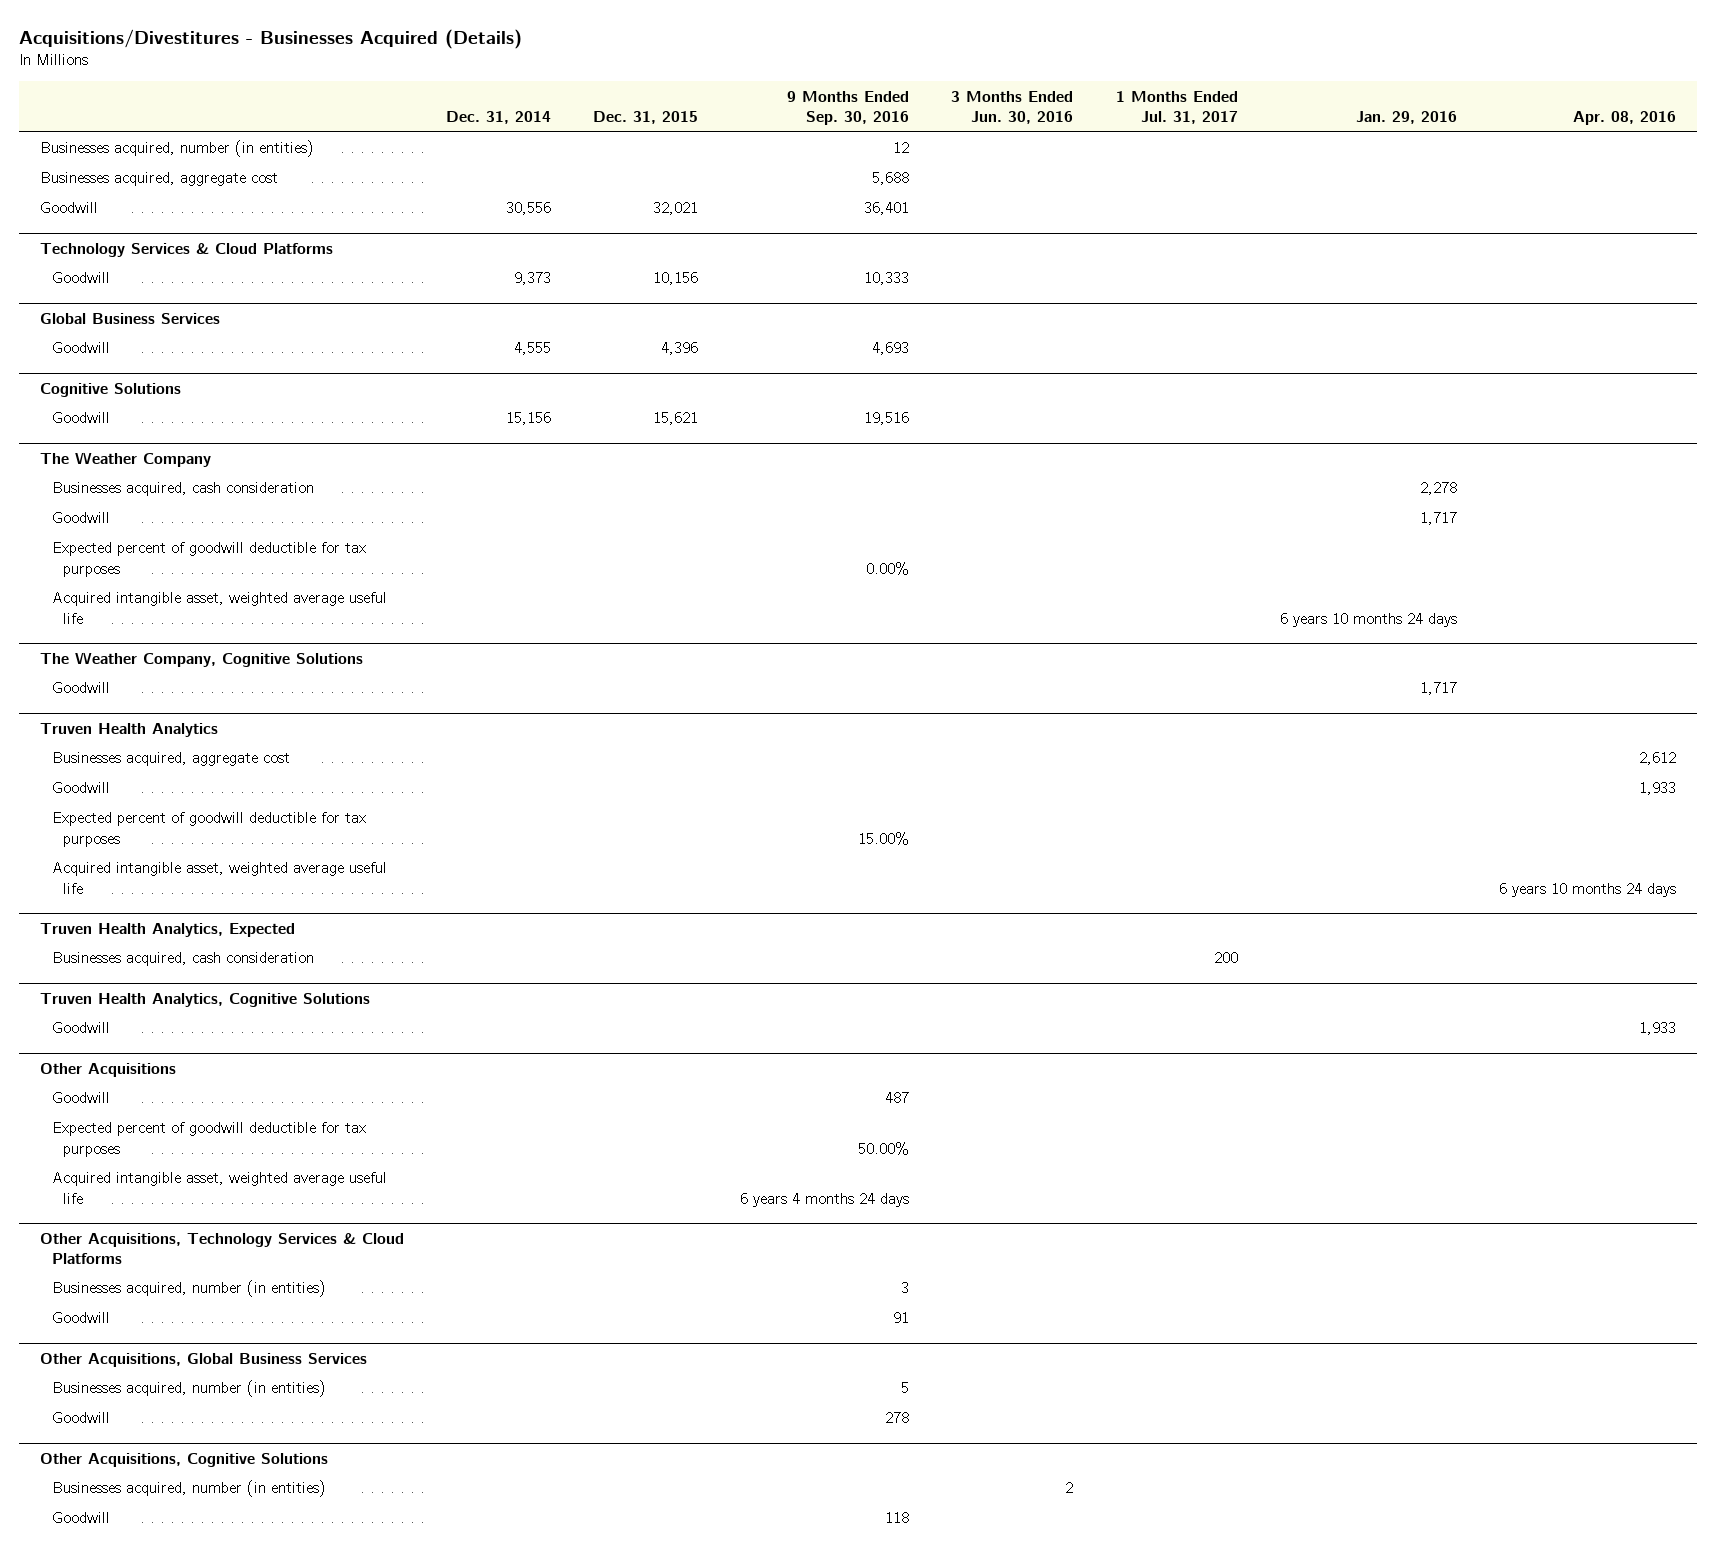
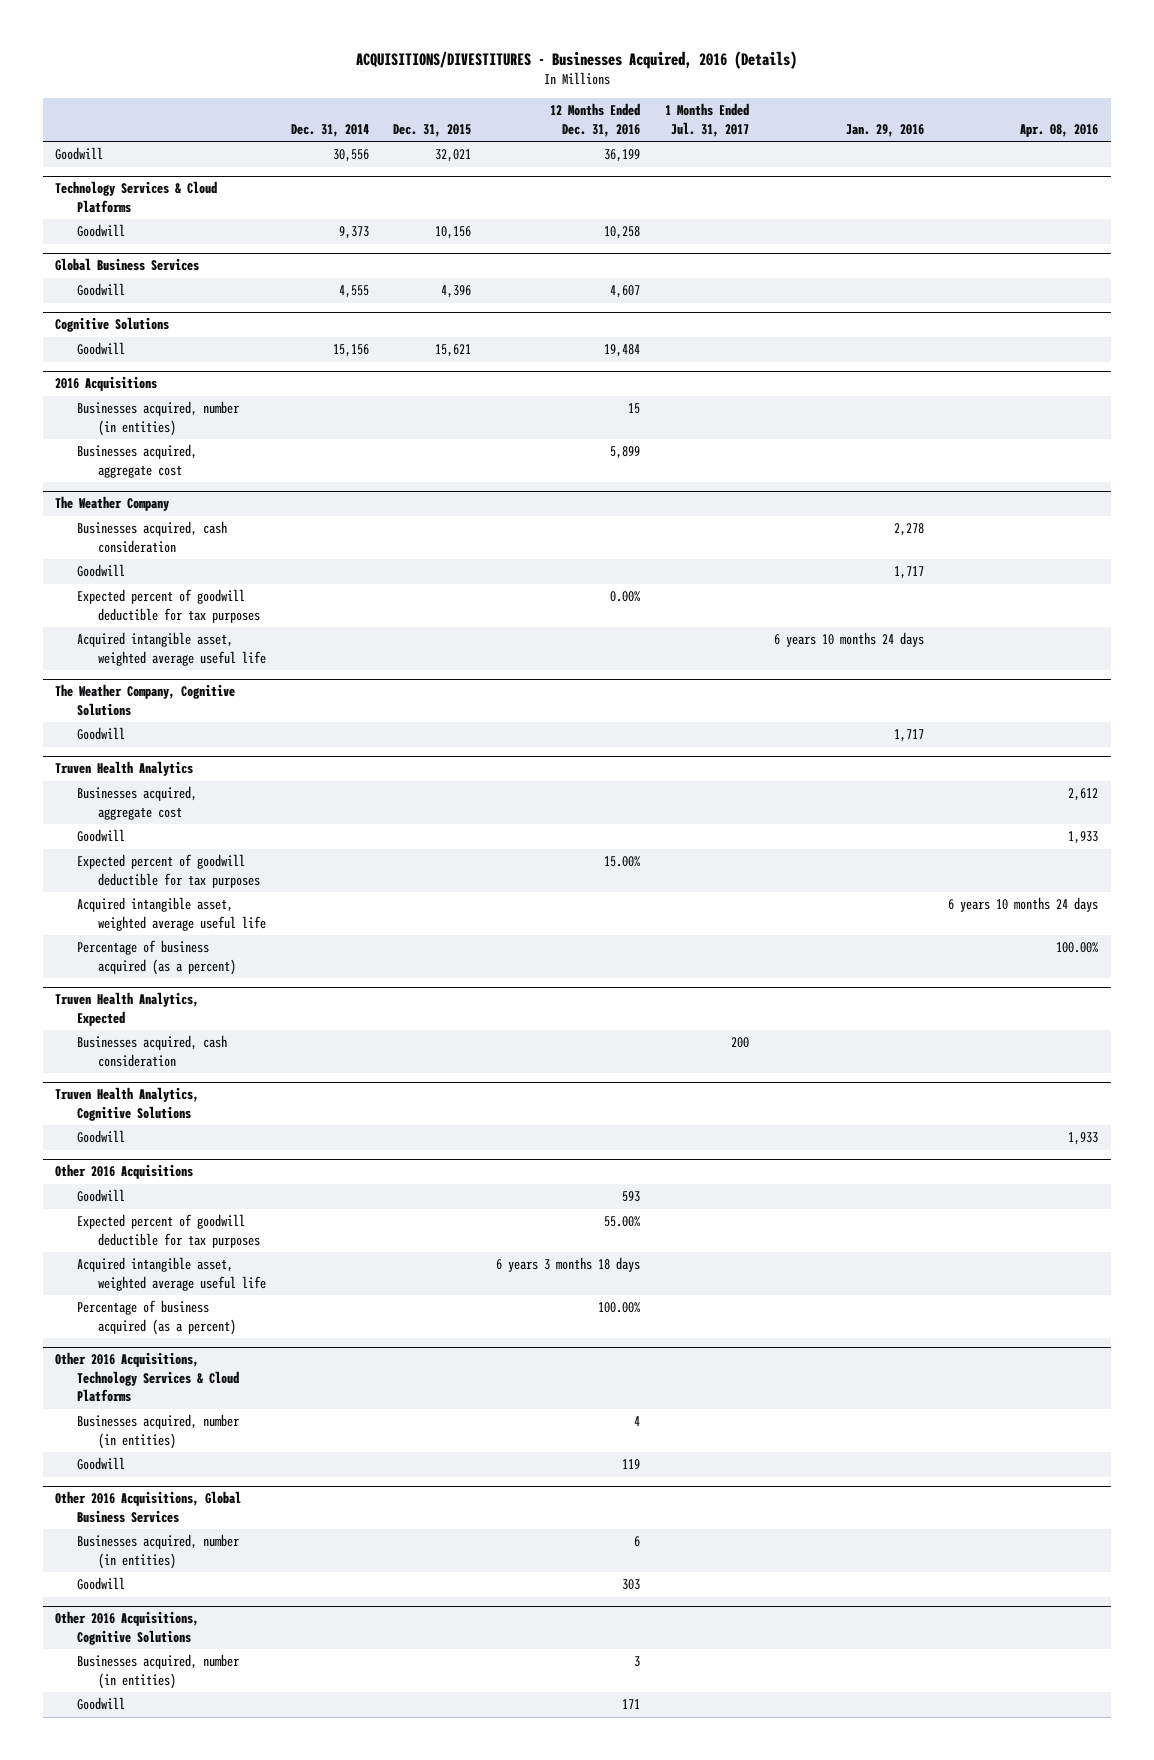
- Acquisitions/Divestitures - Businesses Acquired (Details)
+ ACQUISITIONS/DIVESTITURES - Businesses Acquired, 2016 (Details)
- | Dec. 31, 2014 | Dec. 31, 2015 | 9 Months Ended Sep. 30, 2016 | 3 Months Ended Jun. 30, 2016 | 1 Months Ended Jul. 31, 2017 | Jan. 29, 2016 | Apr. 08, 2016
+ | Dec. 31, 2014 | Dec. 31, 2015 | 12 Months Ended Dec. 31, 2016 | 1 Months Ended Jul. 31, 2017 | Jan. 29, 2016 | Apr. 08, 2016
- Businesses acquired, number (in entities) | | | 12 | | | |
- Businesses acquired, aggregate cost | | | 5,688 | | | |
+ 2016 Acquisitions
+ Businesses acquired, number (in entities) | | | 15 | | |
+ Businesses acquired, aggregate cost | | | 5,899 | | |
@ Truven Health Analytics
+ Percentage of business acquired (as a percent) | | | | | | 100.00%
- Other Acquisitions
- Goodwill | | | 487 | | | |
- Expected percent of goodwill deductible for tax purposes | | | 50.00% | | | |
- Acquired intangible asset, weighted average useful life | | | 6 years 4 months 24 days | | | |
- Other Acquisitions, Technology Services & Cloud Platforms
+ Other 2016 Acquisitions
+ Goodwill | | | 593 | | |
+ Expected percent of goodwill deductible for tax purposes | | | 55.00% | | |
+ Acquired intangible asset, weighted average useful life | | | 6 years 3 months 18 days | | |
+ Percentage of business acquired (as a percent) | | | 100.00% | | |
+ Other 2016 Acquisitions, Technology Services & Cloud Platforms
- Other Acquisitions, Global Business Services
+ Other 2016 Acquisitions, Global Business Services
- Other Acquisitions, Cognitive Solutions
+ Other 2016 Acquisitions, Cognitive Solutions

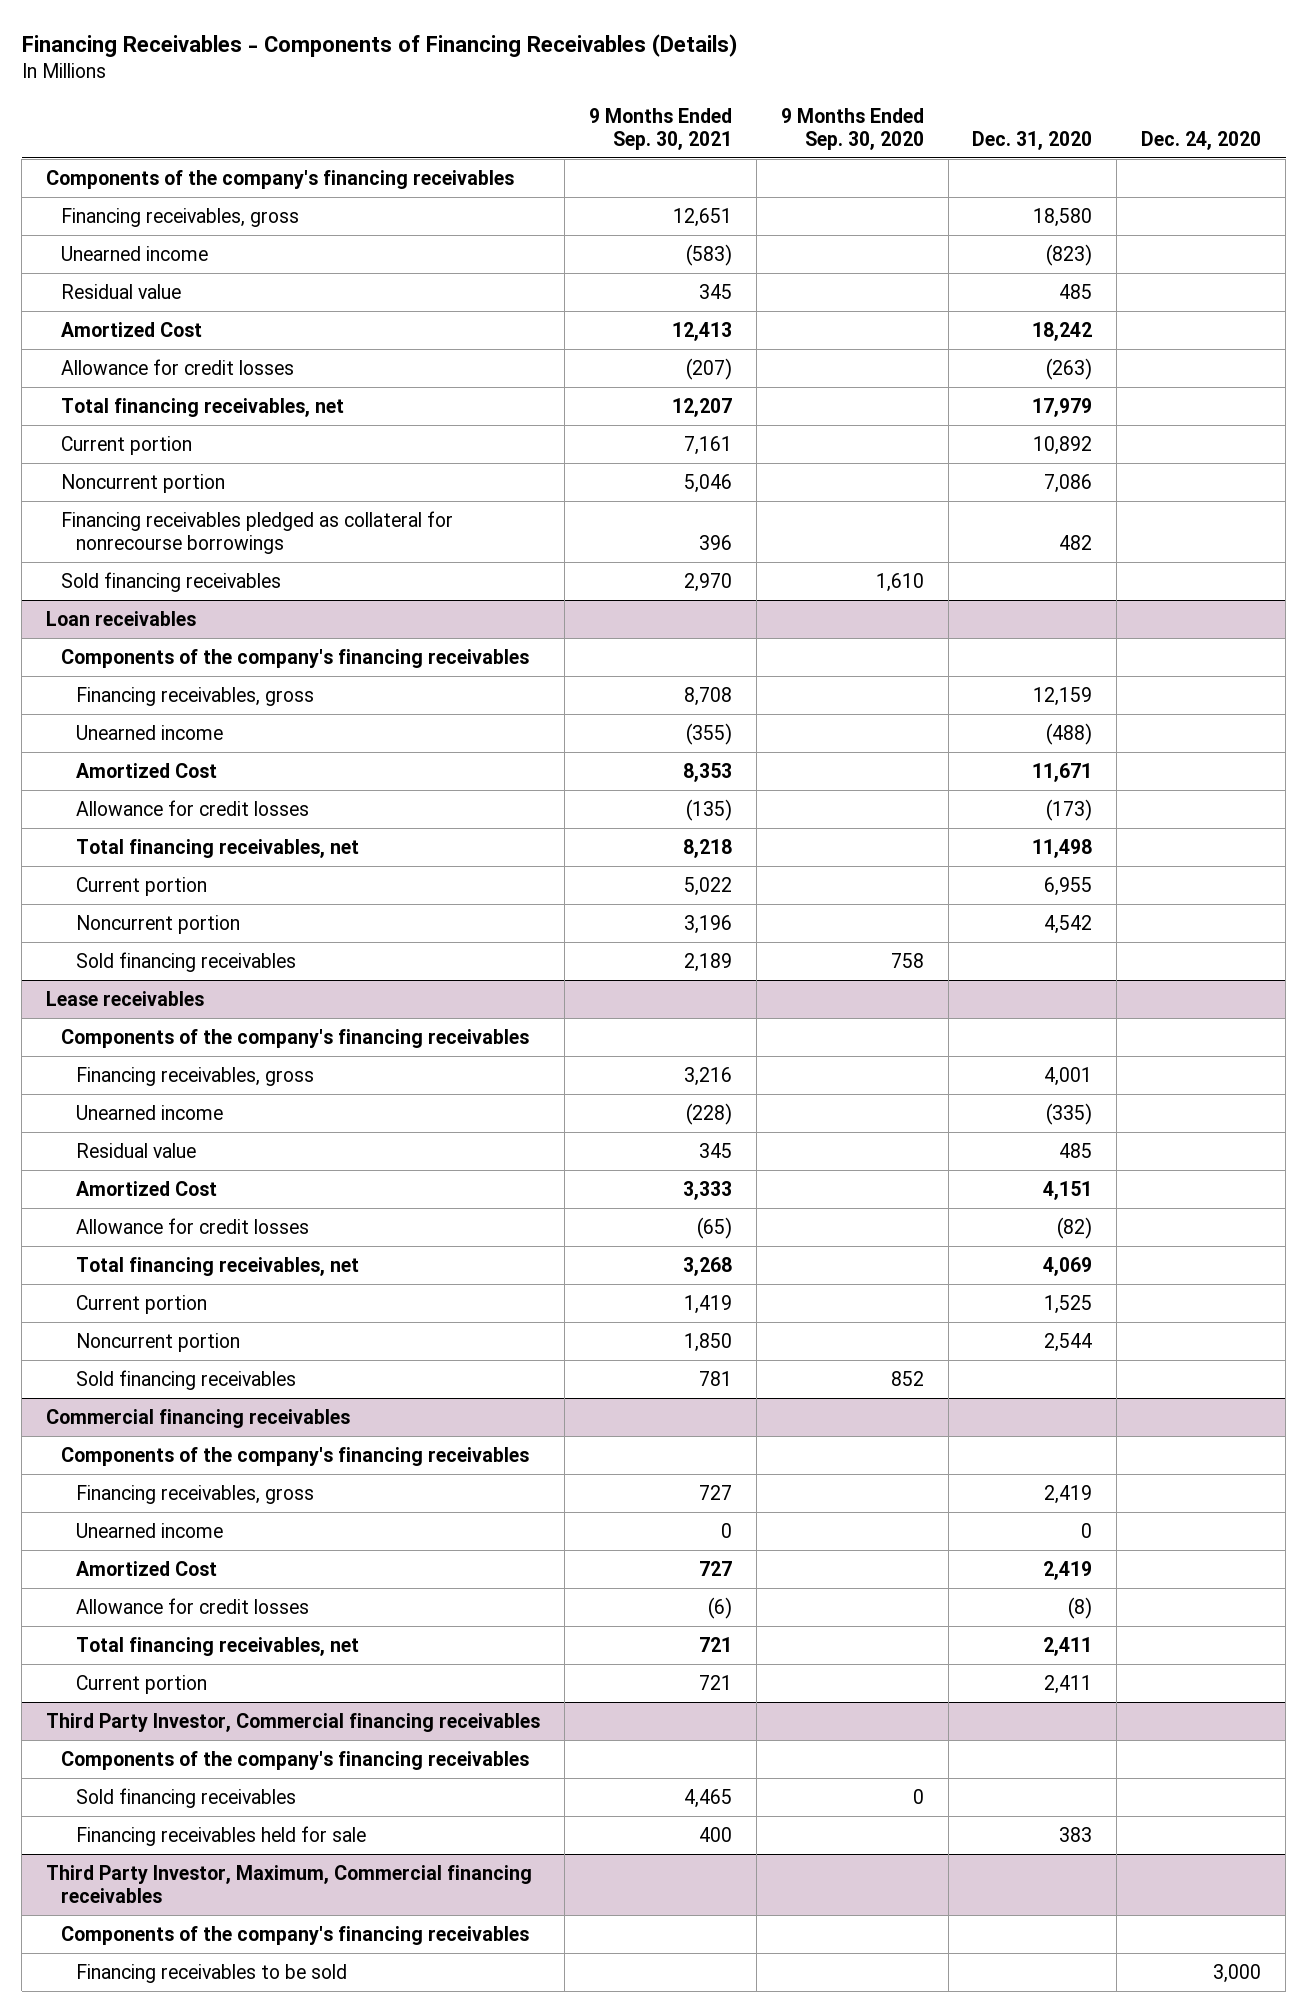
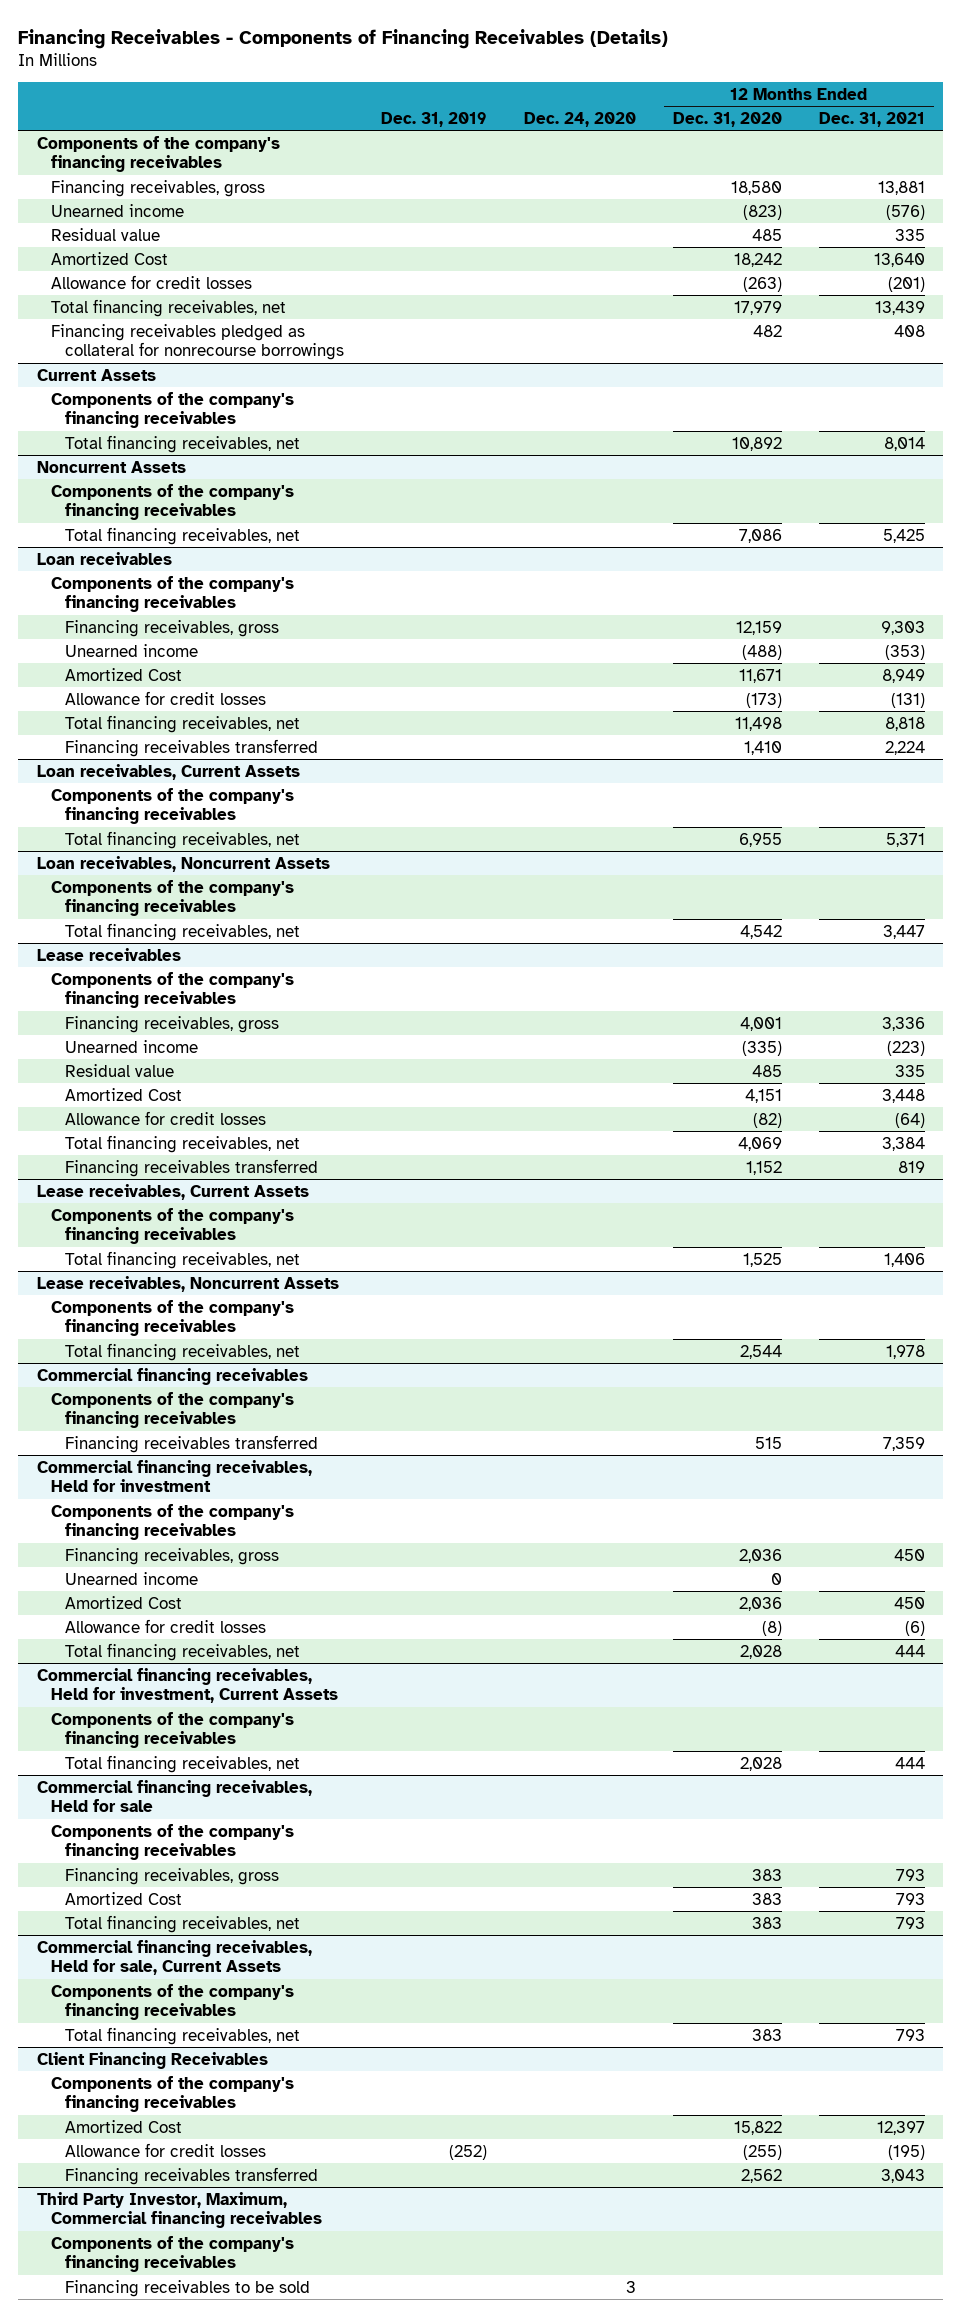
- | 9 Months Ended Sep. 30, 2021 | 9 Months Ended Sep. 30, 2020 | Dec. 31, 2020 | Dec. 24, 2020
+ | Dec. 31, 2019 | Dec. 24, 2020 | 12 Months Ended Dec. 31, 2020 | 12 Months Ended Dec. 31, 2021
- Current portion | 7,161 | | 10,892 |
- Noncurrent portion | 5,046 | | 7,086 |
- Sold financing receivables | 2,970 | 1,610 | |
+ Current Assets
+ Components of the company's financing receivables
+ Total financing receivables, net | | | 10,892 | 8,014
+ Noncurrent Assets
+ Components of the company's financing receivables
+ Total financing receivables, net | | | 7,086 | 5,425
@ Loan receivables
- Current portion | 5,022 | | 6,955 |
- Noncurrent portion | 3,196 | | 4,542 |
- Sold financing receivables | 2,189 | 758 | |
+ Financing receivables transferred | | | 1,410 | 2,224
+ Loan receivables, Current Assets
+ Components of the company's financing receivables
+ Total financing receivables, net | | | 6,955 | 5,371
+ Loan receivables, Noncurrent Assets
+ Components of the company's financing receivables
+ Total financing receivables, net | | | 4,542 | 3,447
@ Lease receivables
- Current portion | 1,419 | | 1,525 |
- Noncurrent portion | 1,850 | | 2,544 |
- Sold financing receivables | 781 | 852 | |
+ Financing receivables transferred | | | 1,152 | 819
+ Lease receivables, Current Assets
+ Components of the company's financing receivables
+ Total financing receivables, net | | | 1,525 | 1,406
+ Lease receivables, Noncurrent Assets
+ Components of the company's financing receivables
+ Total financing receivables, net | | | 2,544 | 1,978
@ Commercial financing receivables
- Financing receivables, gross | 727 | | 2,419 |
- Unearned income | 0 | | 0 |
- Amortized Cost | 727 | | 2,419 |
- Allowance for credit losses | (6) | | (8) |
- Total financing receivables, net | 721 | | 2,411 |
- Current portion | 721 | | 2,411 |
- Third Party Investor, Commercial financing receivables
- Components of the company's financing receivables
- Sold financing receivables | 4,465 | 0 | |
- Financing receivables held for sale | 400 | | 383 |
@ Commercial financing receivables
+ Financing receivables transferred | | | 515 | 7,359
+ Commercial financing receivables, Held for investment
+ Components of the company's financing receivables
+ Financing receivables, gross | | | 2,036 | 450
+ Unearned income | | | 0 |
+ Amortized Cost | | | 2,036 | 450
+ Allowance for credit losses | | | (8) | (6)
+ Total financing receivables, net | | | 2,028 | 444
+ Commercial financing receivables, Held for investment, Current Assets
+ Components of the company's financing receivables
+ Total financing receivables, net | | | 2,028 | 444
+ Commercial financing receivables, Held for sale
+ Components of the company's financing receivables
+ Financing receivables, gross | | | 383 | 793
+ Amortized Cost | | | 383 | 793
+ Total financing receivables, net | | | 383 | 793
+ Commercial financing receivables, Held for sale, Current Assets
+ Components of the company's financing receivables
+ Total financing receivables, net | | | 383 | 793
+ Client Financing Receivables
+ Components of the company's financing receivables
+ Amortized Cost | | | 15,822 | 12,397
+ Allowance for credit losses | (252) | | (255) | (195)
+ Financing receivables transferred | | | 2,562 | 3,043
@ Third Party Investor, Maximum, Commercial financing receivables
- Financing receivables to be sold | | | | 3,000
+ Financing receivables to be sold | | 3 | |

